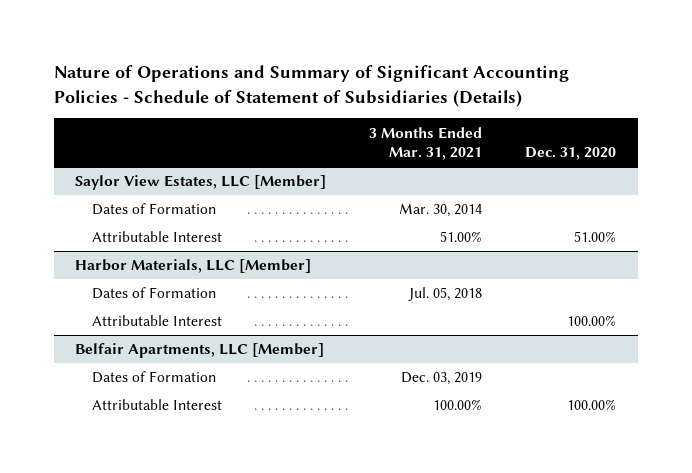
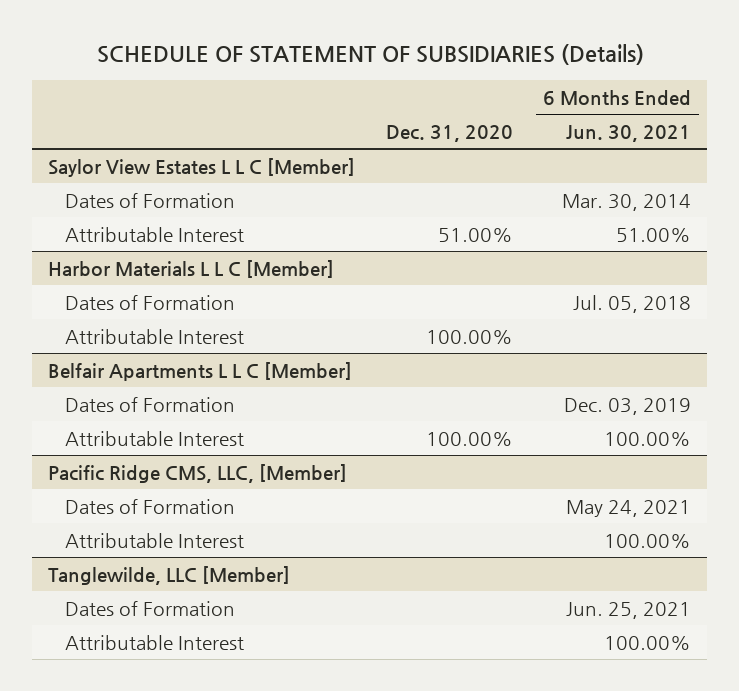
- Nature of Operations and Summary of Significant Accounting Policies - Schedule of Statement of Subsidiaries (Details)
+ SCHEDULE OF STATEMENT OF SUBSIDIARIES (Details)
- | 3 Months Ended Mar. 31, 2021 | Dec. 31, 2020
+ | Dec. 31, 2020 | 6 Months Ended Jun. 30, 2021
- Saylor View Estates, LLC [Member]
+ Saylor View Estates L L C [Member]
- Harbor Materials, LLC [Member]
+ Harbor Materials L L C [Member]
- Belfair Apartments, LLC [Member]
+ Belfair Apartments L L C [Member]
+ Pacific Ridge CMS, LLC, [Member]
+ Dates of Formation | | May 24, 2021
+ Attributable Interest | | 100.00%
+ Tanglewilde, LLC [Member]
+ Dates of Formation | | Jun. 25, 2021
+ Attributable Interest | | 100.00%

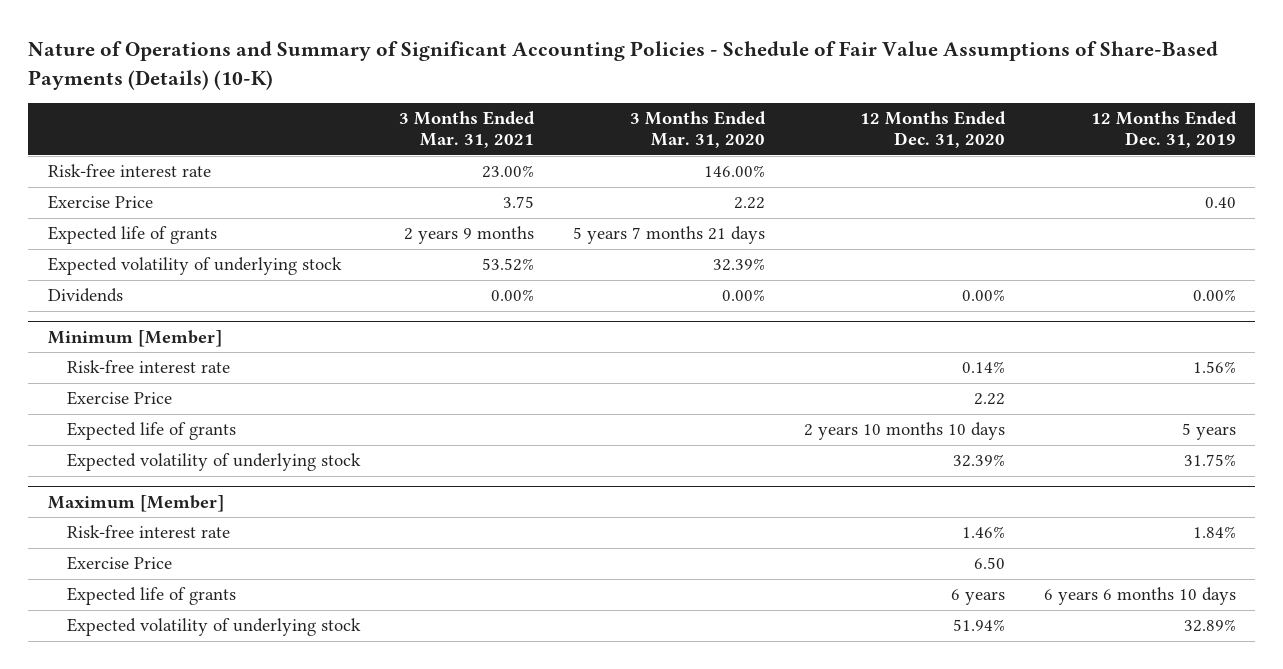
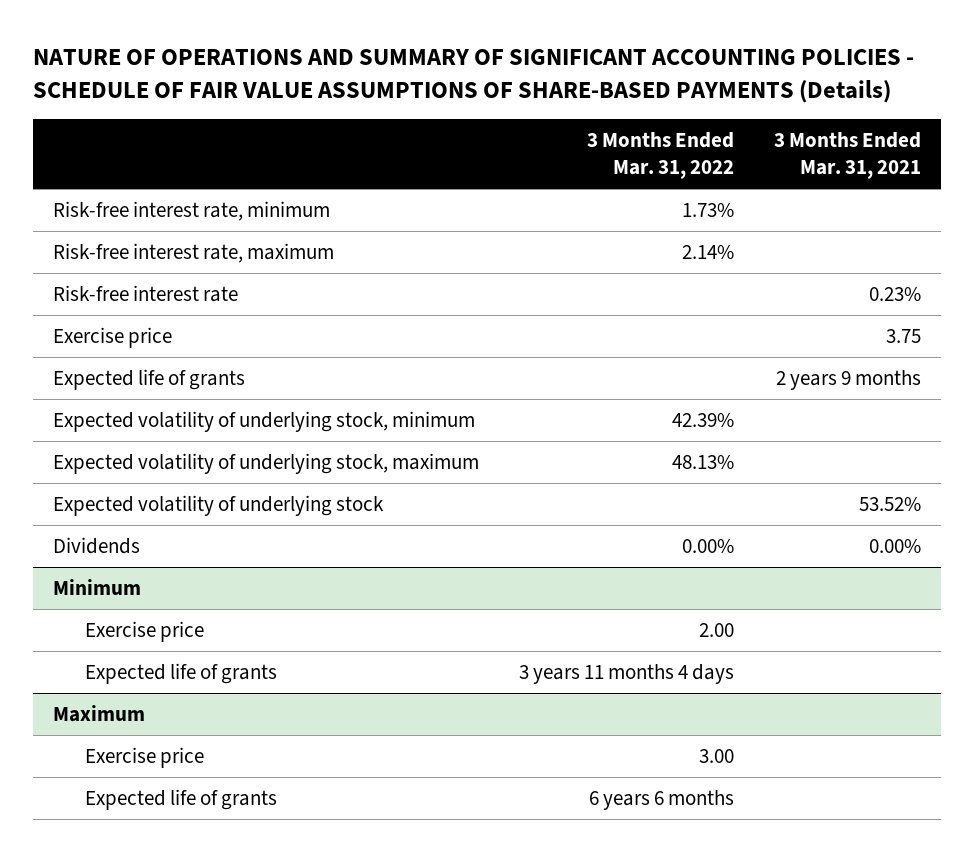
- Nature of Operations and Summary of Significant Accounting Policies - Schedule of Fair Value Assumptions of Share-Based Payments (Details) (10-K)
+ NATURE OF OPERATIONS AND SUMMARY OF SIGNIFICANT ACCOUNTING POLICIES - SCHEDULE OF FAIR VALUE ASSUMPTIONS OF SHARE-BASED PAYMENTS (Details)
- | 3 Months Ended Mar. 31, 2021 | 3 Months Ended Mar. 31, 2020 | 12 Months Ended Dec. 31, 2020 | 12 Months Ended Dec. 31, 2019
+ | 3 Months Ended Mar. 31, 2022 | 3 Months Ended Mar. 31, 2021
- Risk-free interest rate | 23.00% | 146.00% | |
- Exercise Price | 3.75 | 2.22 | | 0.40
+ Risk-free interest rate, minimum | 1.73% |
+ Risk-free interest rate, maximum | 2.14% |
+ Risk-free interest rate | | 0.23%
+ Exercise price | | 3.75
+ Expected volatility of underlying stock, minimum | 42.39% |
+ Expected volatility of underlying stock, maximum | 48.13% |
- Minimum [Member]
- Risk-free interest rate | | | 0.14% | 1.56%
- Exercise Price | | | 2.22 |
+ Minimum
+ Exercise price | 2.00 |
- Expected volatility of underlying stock | | | 32.39% | 31.75%
- Maximum [Member]
- Risk-free interest rate | | | 1.46% | 1.84%
- Exercise Price | | | 6.50 |
+ Maximum
+ Exercise price | 3.00 |
- Expected volatility of underlying stock | | | 51.94% | 32.89%

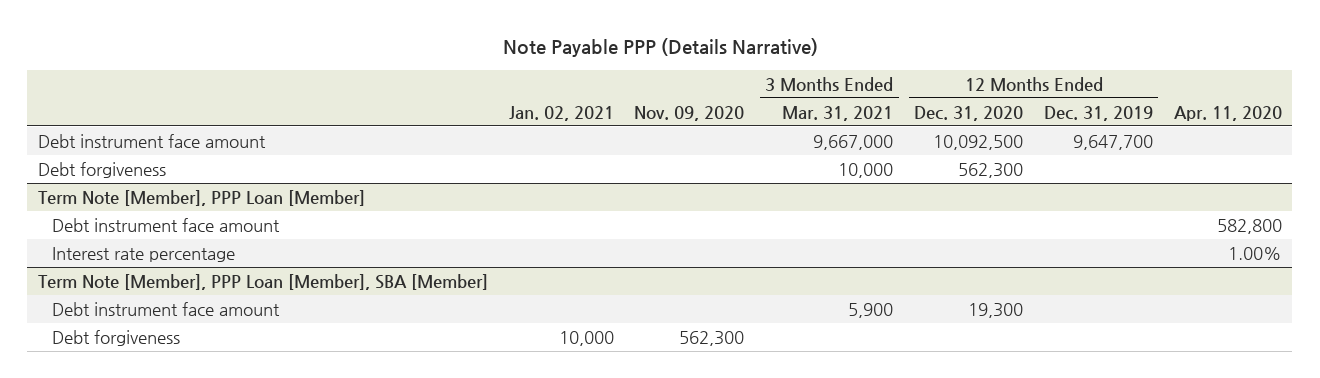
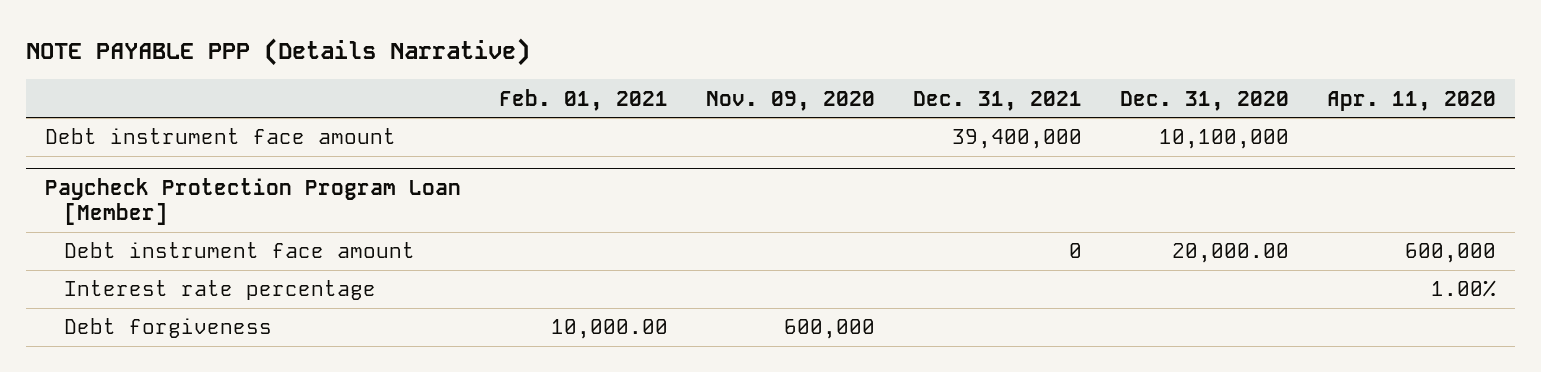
- Note Payable PPP (Details Narrative)
+ NOTE PAYABLE PPP (Details Narrative)
- | Jan. 02, 2021 | Nov. 09, 2020 | 3 Months Ended Mar. 31, 2021 | 12 Months Ended Dec. 31, 2020 | 12 Months Ended Dec. 31, 2019 | Apr. 11, 2020
+ | Feb. 01, 2021 | Nov. 09, 2020 | Dec. 31, 2021 | Dec. 31, 2020 | Apr. 11, 2020
- Debt forgiveness | | | 10,000 | 562,300 | |
- Term Note [Member], PPP Loan [Member]
- Debt instrument face amount | | | | | | 582,800
+ Paycheck Protection Program Loan [Member]
+ Debt instrument face amount | | | 0 | 20,000.00 | 600,000
- Term Note [Member], PPP Loan [Member], SBA [Member]
- Debt instrument face amount | | | 5,900 | 19,300 | |
- Debt forgiveness | 10,000 | 562,300 | | | |
+ Debt forgiveness | 10,000.00 | 600,000 | | |

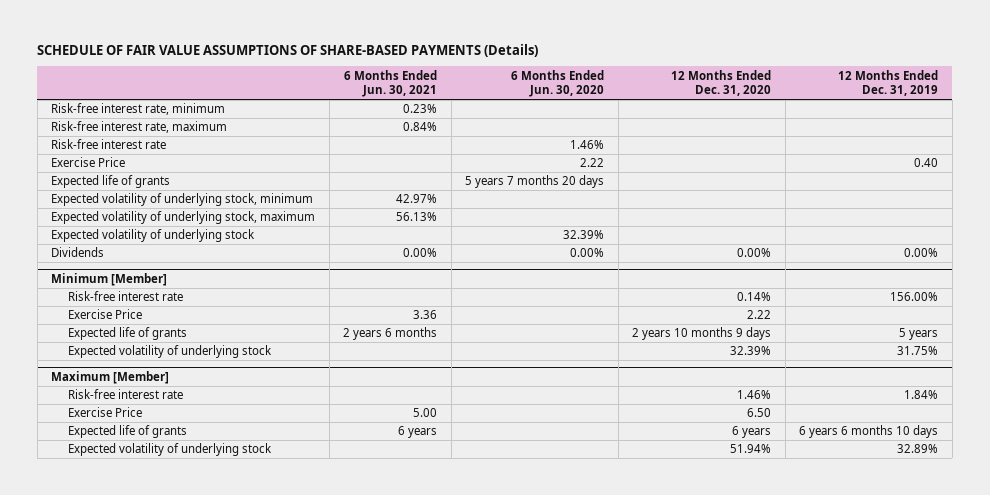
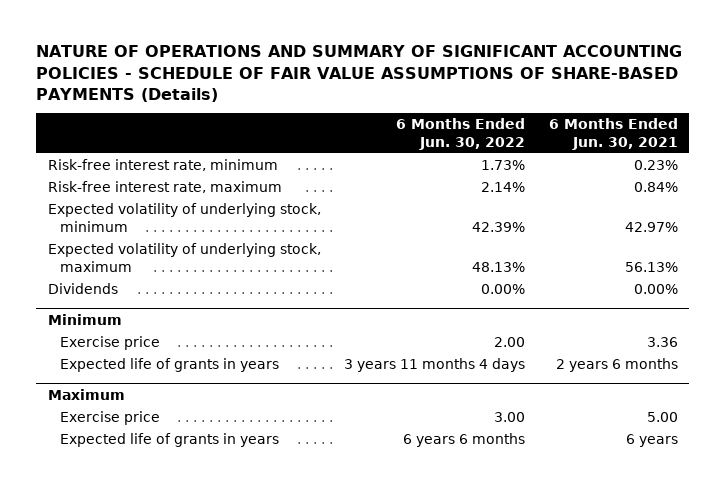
- SCHEDULE OF FAIR VALUE ASSUMPTIONS OF SHARE-BASED PAYMENTS (Details)
+ NATURE OF OPERATIONS AND SUMMARY OF SIGNIFICANT ACCOUNTING POLICIES - SCHEDULE OF FAIR VALUE ASSUMPTIONS OF SHARE-BASED PAYMENTS (Details)
- | 6 Months Ended Jun. 30, 2021 | 6 Months Ended Jun. 30, 2020 | 12 Months Ended Dec. 31, 2020 | 12 Months Ended Dec. 31, 2019
+ | 6 Months Ended Jun. 30, 2022 | 6 Months Ended Jun. 30, 2021
- Risk-free interest rate | | 1.46% | |
- Exercise Price | | 2.22 | | 0.40
- Expected life of grants | | 5 years 7 months 20 days | |
- Expected volatility of underlying stock | | 32.39% | |
- Minimum [Member]
- Risk-free interest rate | | | 0.14% | 156.00%
- Exercise Price | 3.36 | | 2.22 |
- Expected life of grants | 2 years 6 months | | 2 years 10 months 9 days | 5 years
- Expected volatility of underlying stock | | | 32.39% | 31.75%
- Maximum [Member]
- Risk-free interest rate | | | 1.46% | 1.84%
- Exercise Price | 5.00 | | 6.50 |
- Expected life of grants | 6 years | | 6 years | 6 years 6 months 10 days
- Expected volatility of underlying stock | | | 51.94% | 32.89%
+ Minimum
+ Exercise price | 2.00 | 3.36
+ Expected life of grants in years | 3 years 11 months 4 days | 2 years 6 months
+ Maximum
+ Exercise price | 3.00 | 5.00
+ Expected life of grants in years | 6 years 6 months | 6 years

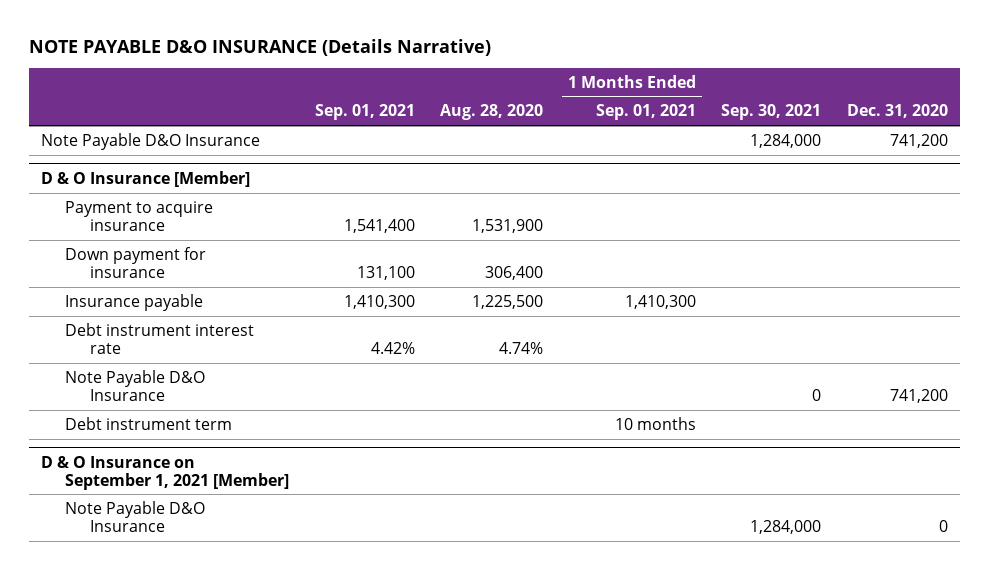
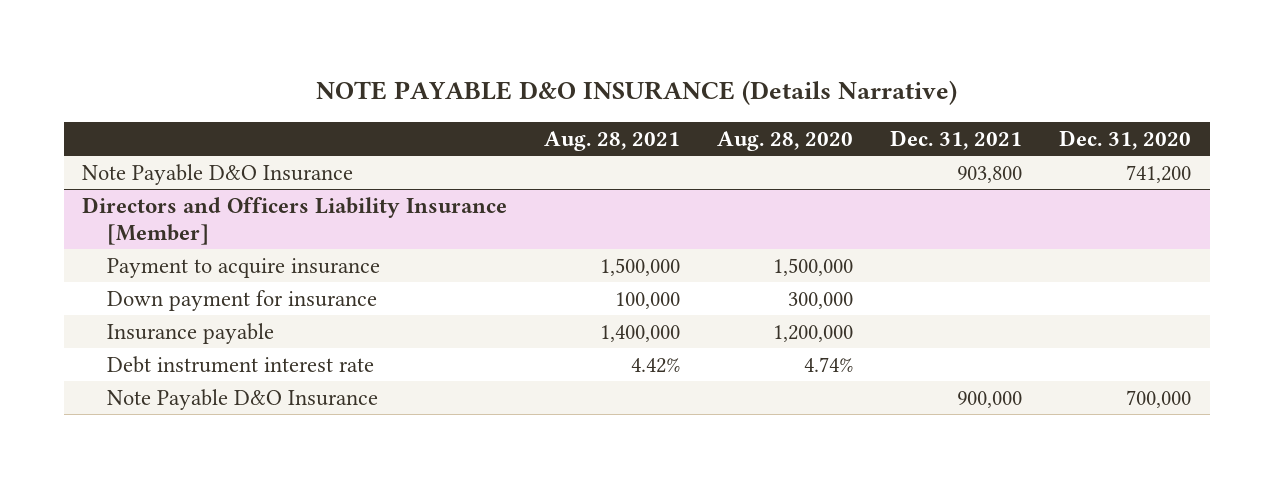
- | Sep. 01, 2021 | Aug. 28, 2020 | 1 Months Ended Sep. 01, 2021 | Sep. 30, 2021 | Dec. 31, 2020
+ | Aug. 28, 2021 | Aug. 28, 2020 | Dec. 31, 2021 | Dec. 31, 2020
- D & O Insurance [Member]
- Payment to acquire insurance | 1,541,400 | 1,531,900 | | |
- Down payment for insurance | 131,100 | 306,400 | | |
- Insurance payable | 1,410,300 | 1,225,500 | 1,410,300 | |
+ Directors and Officers Liability Insurance [Member]
+ Payment to acquire insurance | 1,500,000 | 1,500,000 | |
+ Down payment for insurance | 100,000 | 300,000 | |
+ Insurance payable | 1,400,000 | 1,200,000 | |
- Note Payable D&O Insurance | | | | 0 | 741,200
- Debt instrument term | | | 10 months | |
- D & O Insurance on September 1, 2021 [Member]
- Note Payable D&O Insurance | | | | 1,284,000 | 0
+ Note Payable D&O Insurance | | | 900,000 | 700,000

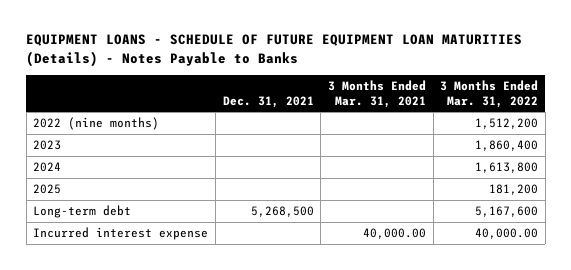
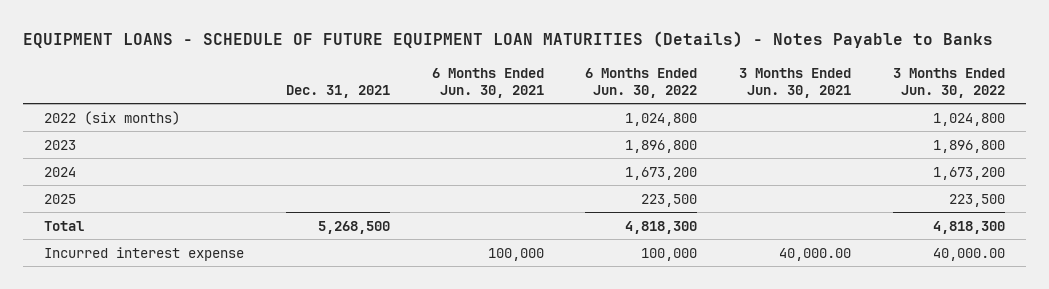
- | Dec. 31, 2021 | 3 Months Ended Mar. 31, 2021 | 3 Months Ended Mar. 31, 2022
+ | Dec. 31, 2021 | 6 Months Ended Jun. 30, 2021 | 6 Months Ended Jun. 30, 2022 | 3 Months Ended Jun. 30, 2021 | 3 Months Ended Jun. 30, 2022
- 2022 (nine months) | | | 1,512,200
+ 2022 (six months) | | | 1,024,800 | | 1,024,800
- Long-term debt | 5,268,500 | | 5,167,600
+ Total | 5,268,500 | | 4,818,300 | | 4,818,300

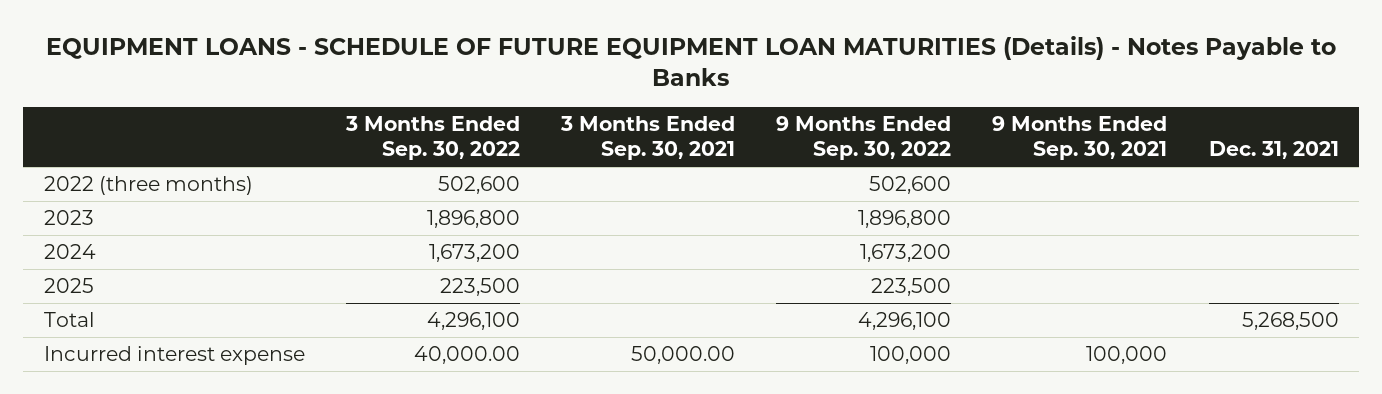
- | Dec. 31, 2021 | 6 Months Ended Jun. 30, 2021 | 6 Months Ended Jun. 30, 2022 | 3 Months Ended Jun. 30, 2021 | 3 Months Ended Jun. 30, 2022
+ | 3 Months Ended Sep. 30, 2022 | 3 Months Ended Sep. 30, 2021 | 9 Months Ended Sep. 30, 2022 | 9 Months Ended Sep. 30, 2021 | Dec. 31, 2021
- 2022 (six months) | | | 1,024,800 | | 1,024,800
+ 2022 (three months) | 502,600 | | 502,600 | |

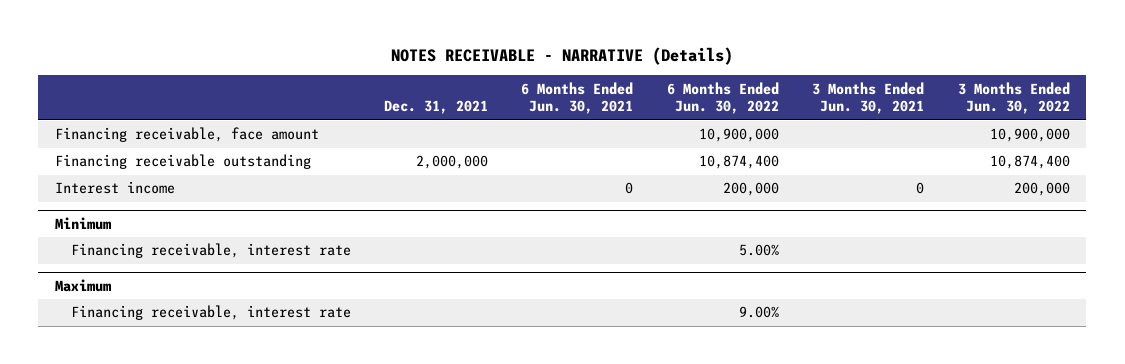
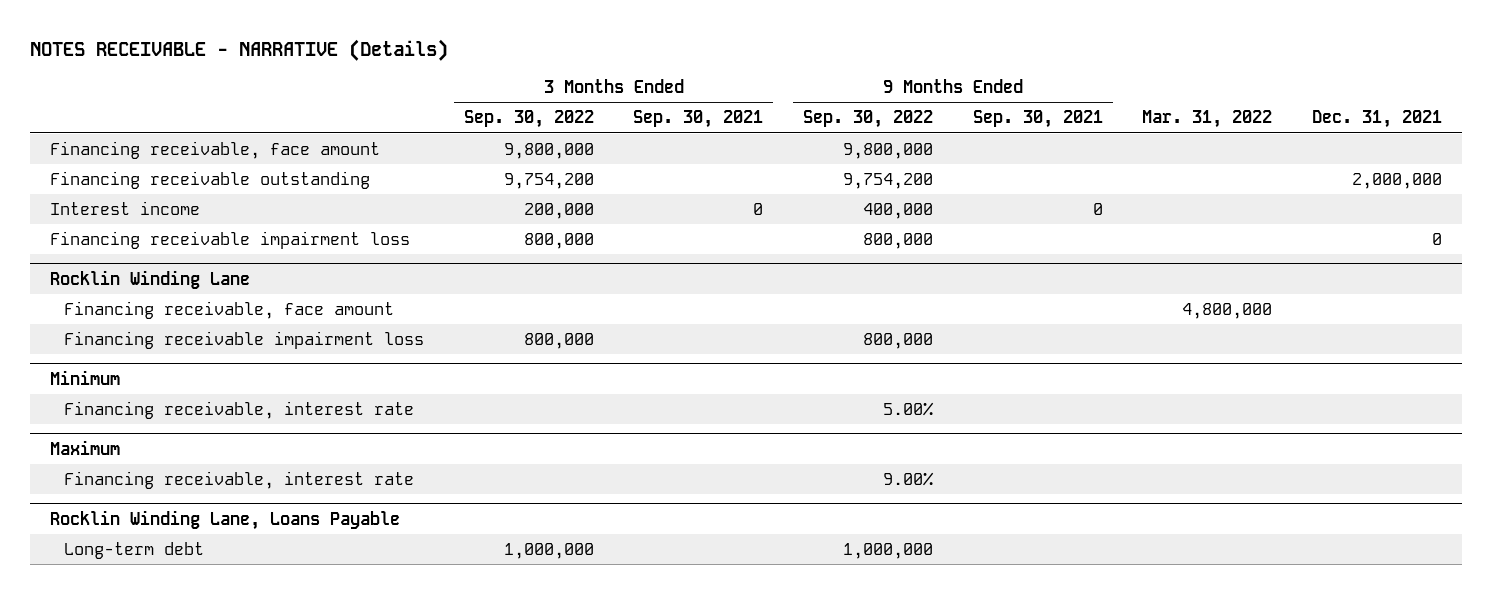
- | Dec. 31, 2021 | 6 Months Ended Jun. 30, 2021 | 6 Months Ended Jun. 30, 2022 | 3 Months Ended Jun. 30, 2021 | 3 Months Ended Jun. 30, 2022
+ | 3 Months Ended Sep. 30, 2022 | 3 Months Ended Sep. 30, 2021 | 9 Months Ended Sep. 30, 2022 | 9 Months Ended Sep. 30, 2021 | Mar. 31, 2022 | Dec. 31, 2021
+ Financing receivable impairment loss | 800,000 | | 800,000 | | | 0
+ Rocklin Winding Lane
+ Financing receivable, face amount | | | | | 4,800,000 |
+ Financing receivable impairment loss | 800,000 | | 800,000 | | |
+ Rocklin Winding Lane, Loans Payable
+ Long-term debt | 1,000,000 | | 1,000,000 | | |

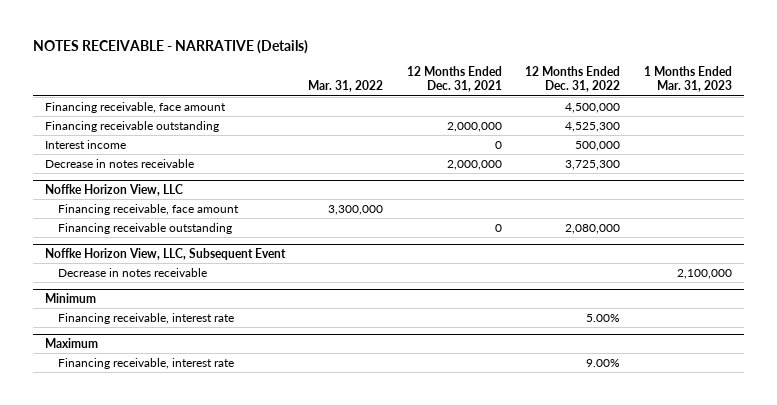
- | 3 Months Ended Sep. 30, 2022 | 3 Months Ended Sep. 30, 2021 | 9 Months Ended Sep. 30, 2022 | 9 Months Ended Sep. 30, 2021 | Mar. 31, 2022 | Dec. 31, 2021
+ | Mar. 31, 2022 | 12 Months Ended Dec. 31, 2021 | 12 Months Ended Dec. 31, 2022 | 1 Months Ended Mar. 31, 2023
- Financing receivable impairment loss | 800,000 | | 800,000 | | | 0
- Rocklin Winding Lane
- Financing receivable, face amount | | | | | 4,800,000 |
- Financing receivable impairment loss | 800,000 | | 800,000 | | |
+ Decrease in notes receivable | | 2,000,000 | 3,725,300 |
+ Noffke Horizon View, LLC
+ Financing receivable, face amount | 3,300,000 | | |
+ Financing receivable outstanding | | 0 | 2,080,000 |
+ Noffke Horizon View, LLC, Subsequent Event
+ Decrease in notes receivable | | | | 2,100,000
- Rocklin Winding Lane, Loans Payable
- Long-term debt | 1,000,000 | | 1,000,000 | | |

